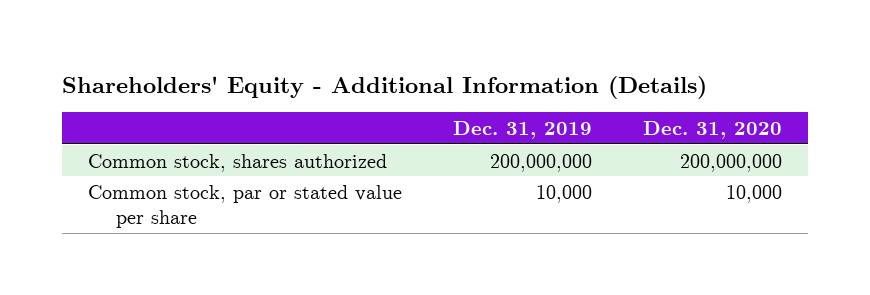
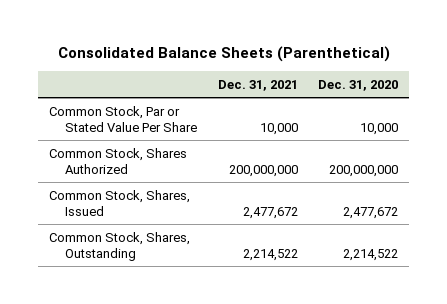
- Shareholders' Equity - Additional Information (Details)
+ Consolidated Balance Sheets (Parenthetical)
- | Dec. 31, 2019 | Dec. 31, 2020
+ | Dec. 31, 2021 | Dec. 31, 2020
- Common stock, shares authorized | 200,000,000 | 200,000,000
- Common stock, par or stated value per share | 10,000 | 10,000
+ Common Stock, Par or Stated Value Per Share | 10,000 | 10,000
+ Common Stock, Shares Authorized | 200,000,000 | 200,000,000
+ Common Stock, Shares, Issued | 2,477,672 | 2,477,672
+ Common Stock, Shares, Outstanding | 2,214,522 | 2,214,522

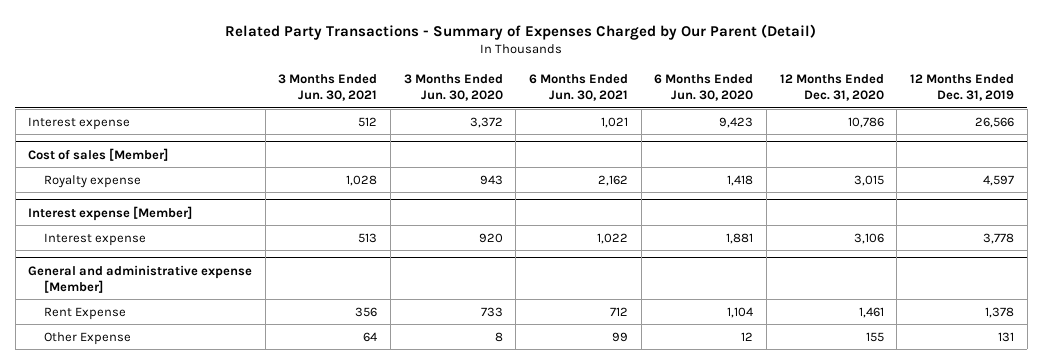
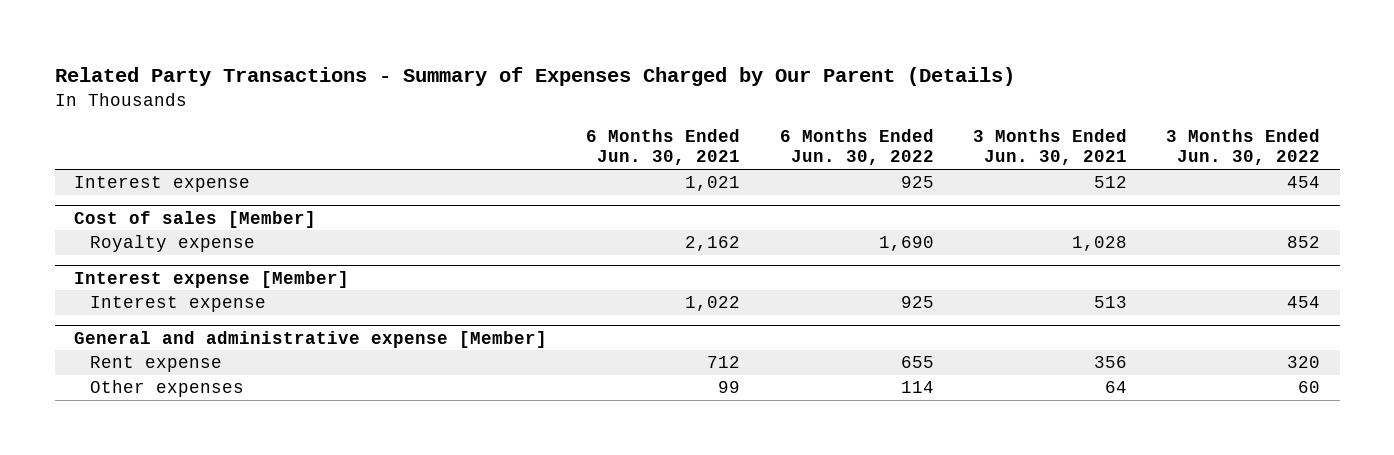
- Related Party Transactions - Summary of Expenses Charged by Our Parent (Detail)
+ Related Party Transactions - Summary of Expenses Charged by Our Parent (Details)
- | 3 Months Ended Jun. 30, 2021 | 3 Months Ended Jun. 30, 2020 | 6 Months Ended Jun. 30, 2021 | 6 Months Ended Jun. 30, 2020 | 12 Months Ended Dec. 31, 2020 | 12 Months Ended Dec. 31, 2019
+ | 6 Months Ended Jun. 30, 2021 | 6 Months Ended Jun. 30, 2022 | 3 Months Ended Jun. 30, 2021 | 3 Months Ended Jun. 30, 2022
@ General and administrative expense [Member]
- Rent Expense | 356 | 733 | 712 | 1,104 | 1,461 | 1,378
- Other Expense | 64 | 8 | 99 | 12 | 155 | 131
+ Rent expense | 712 | 655 | 356 | 320
+ Other expenses | 99 | 114 | 64 | 60

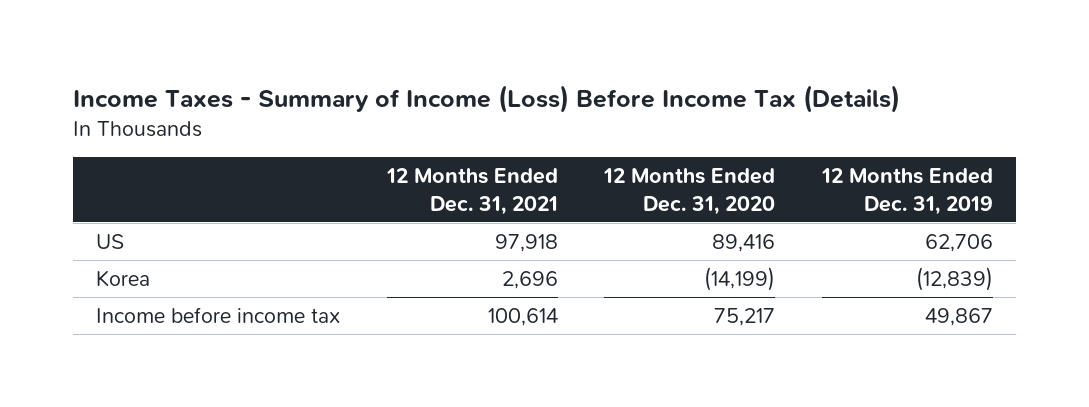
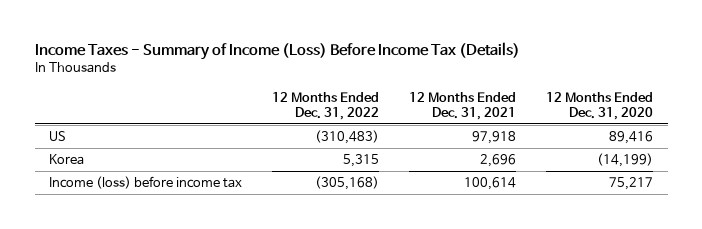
- | 12 Months Ended Dec. 31, 2021 | 12 Months Ended Dec. 31, 2020 | 12 Months Ended Dec. 31, 2019
+ | 12 Months Ended Dec. 31, 2022 | 12 Months Ended Dec. 31, 2021 | 12 Months Ended Dec. 31, 2020
- Income before income tax | 100,614 | 75,217 | 49,867
+ Income (loss) before income tax | (305,168) | 100,614 | 75,217

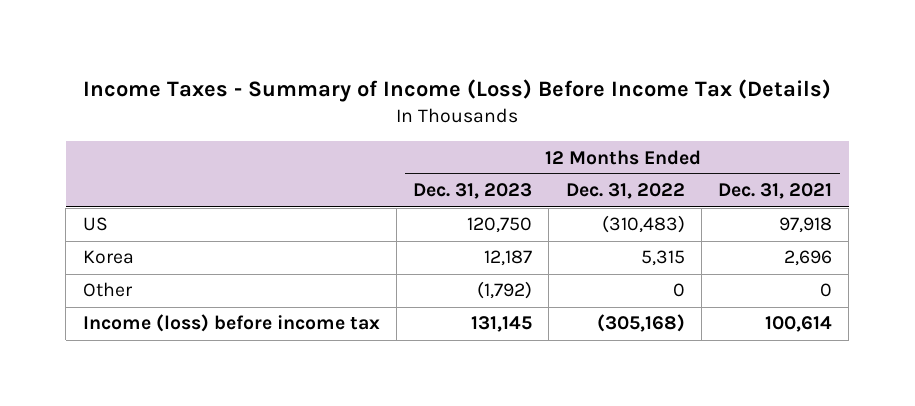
- | 12 Months Ended Dec. 31, 2022 | 12 Months Ended Dec. 31, 2021 | 12 Months Ended Dec. 31, 2020
+ | 12 Months Ended Dec. 31, 2023 | 12 Months Ended Dec. 31, 2022 | 12 Months Ended Dec. 31, 2021
+ Other | (1,792) | 0 | 0

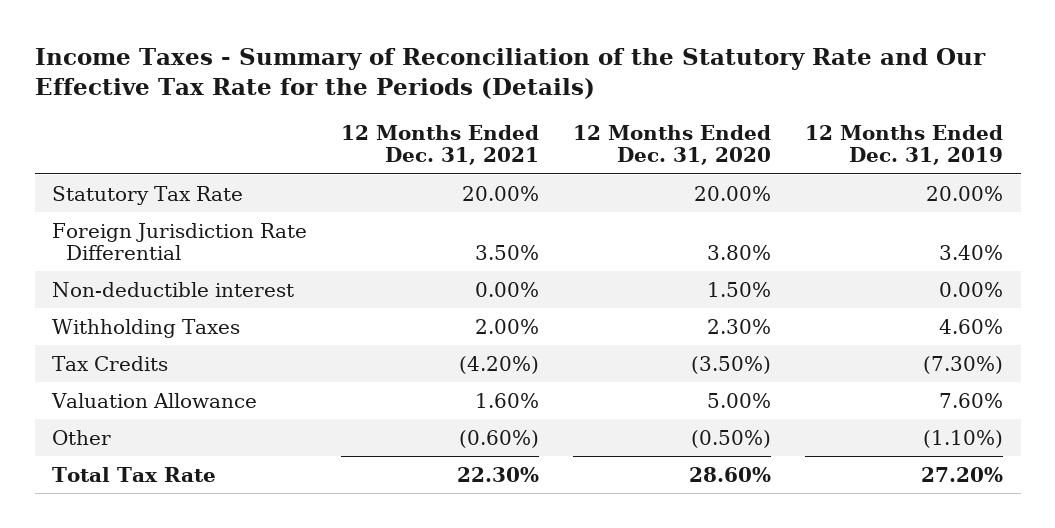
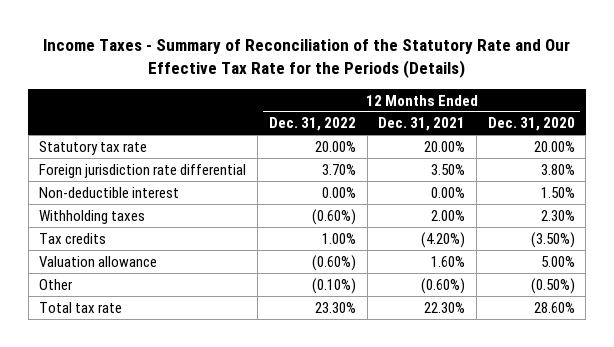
- | 12 Months Ended Dec. 31, 2021 | 12 Months Ended Dec. 31, 2020 | 12 Months Ended Dec. 31, 2019
+ | 12 Months Ended Dec. 31, 2022 | 12 Months Ended Dec. 31, 2021 | 12 Months Ended Dec. 31, 2020
- Statutory Tax Rate | 20.00% | 20.00% | 20.00%
- Foreign Jurisdiction Rate Differential | 3.50% | 3.80% | 3.40%
+ Statutory tax rate | 20.00% | 20.00% | 20.00%
+ Foreign jurisdiction rate differential | 3.70% | 3.50% | 3.80%
- Withholding Taxes | 2.00% | 2.30% | 4.60%
- Tax Credits | (4.20%) | (3.50%) | (7.30%)
- Valuation Allowance | 1.60% | 5.00% | 7.60%
+ Withholding taxes | (0.60%) | 2.00% | 2.30%
+ Tax credits | 1.00% | (4.20%) | (3.50%)
+ Valuation allowance | (0.60%) | 1.60% | 5.00%
- Total Tax Rate | 22.30% | 28.60% | 27.20%
+ Total tax rate | 23.30% | 22.30% | 28.60%

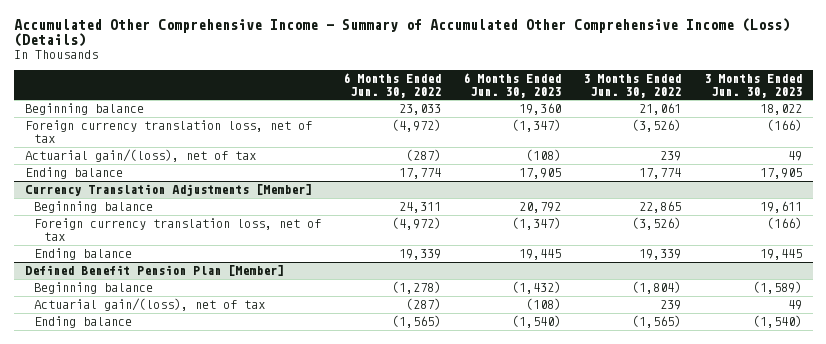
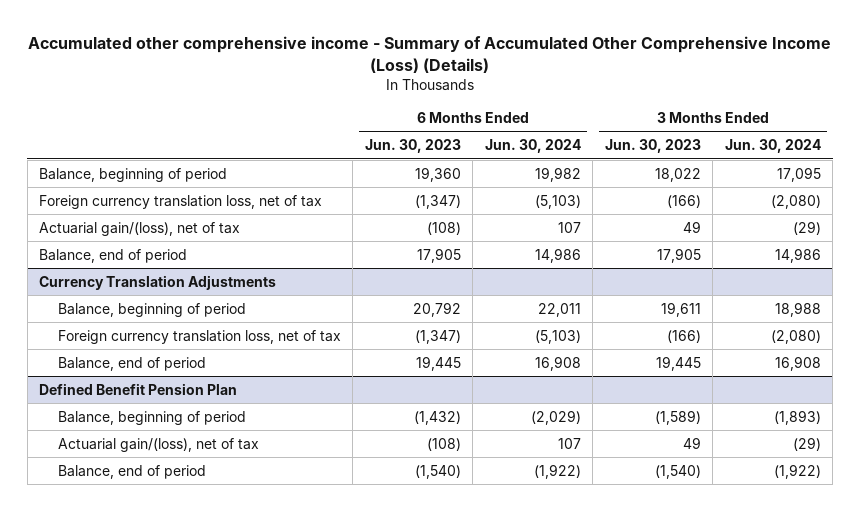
- Accumulated Other Comprehensive Income - Summary of Accumulated Other Comprehensive Income (Loss) (Details)
+ Accumulated other comprehensive income - Summary of Accumulated Other Comprehensive Income (Loss) (Details)
- | 6 Months Ended Jun. 30, 2022 | 6 Months Ended Jun. 30, 2023 | 3 Months Ended Jun. 30, 2022 | 3 Months Ended Jun. 30, 2023
+ | 6 Months Ended Jun. 30, 2023 | 6 Months Ended Jun. 30, 2024 | 3 Months Ended Jun. 30, 2023 | 3 Months Ended Jun. 30, 2024
- Beginning balance | 23,033 | 19,360 | 21,061 | 18,022
+ Balance, beginning of period | 19,360 | 19,982 | 18,022 | 17,095
- Ending balance | 17,774 | 17,905 | 17,774 | 17,905
- Currency Translation Adjustments [Member]
- Beginning balance | 24,311 | 20,792 | 22,865 | 19,611
+ Balance, end of period | 17,905 | 14,986 | 17,905 | 14,986
+ Currency Translation Adjustments
+ Balance, beginning of period | 20,792 | 22,011 | 19,611 | 18,988
- Ending balance | 19,339 | 19,445 | 19,339 | 19,445
- Defined Benefit Pension Plan [Member]
- Beginning balance | (1,278) | (1,432) | (1,804) | (1,589)
+ Balance, end of period | 19,445 | 16,908 | 19,445 | 16,908
+ Defined Benefit Pension Plan
+ Balance, beginning of period | (1,432) | (2,029) | (1,589) | (1,893)
- Ending balance | (1,565) | (1,540) | (1,565) | (1,540)
+ Balance, end of period | (1,540) | (1,922) | (1,540) | (1,922)

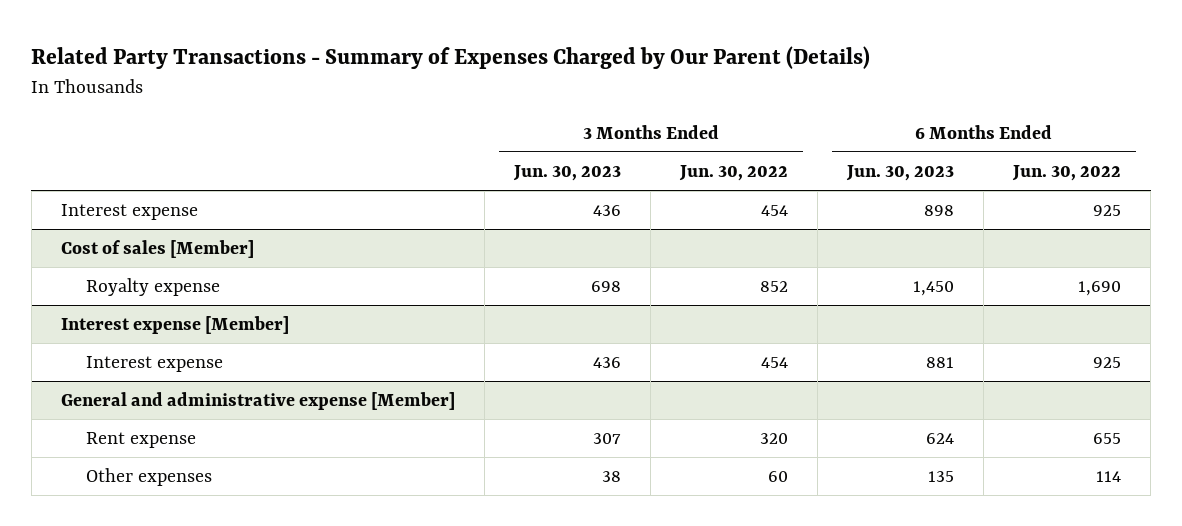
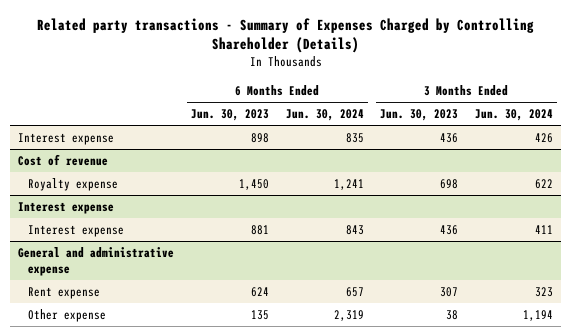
- Related Party Transactions - Summary of Expenses Charged by Our Parent (Details)
+ Related party transactions - Summary of Expenses Charged by Controlling Shareholder (Details)
- | 3 Months Ended Jun. 30, 2023 | 3 Months Ended Jun. 30, 2022 | 6 Months Ended Jun. 30, 2023 | 6 Months Ended Jun. 30, 2022
+ | 6 Months Ended Jun. 30, 2023 | 6 Months Ended Jun. 30, 2024 | 3 Months Ended Jun. 30, 2023 | 3 Months Ended Jun. 30, 2024
- Cost of sales [Member]
+ Cost of revenue
- Interest expense [Member]
+ Interest expense
- General and administrative expense [Member]
+ General and administrative expense
- Other expenses | 38 | 60 | 135 | 114
+ Other expense | 135 | 2,319 | 38 | 1,194

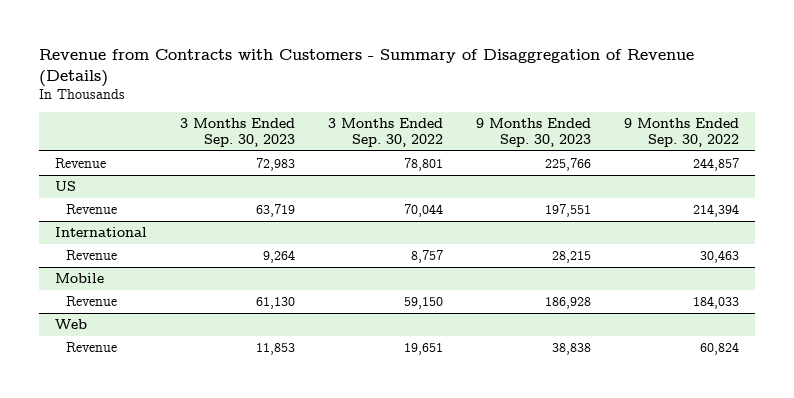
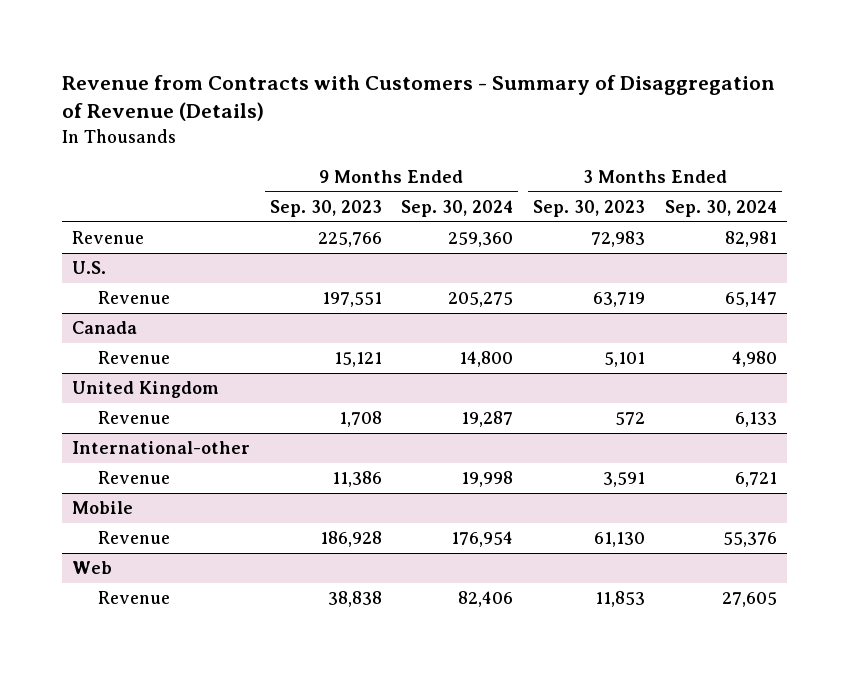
- | 3 Months Ended Sep. 30, 2023 | 3 Months Ended Sep. 30, 2022 | 9 Months Ended Sep. 30, 2023 | 9 Months Ended Sep. 30, 2022
+ | 9 Months Ended Sep. 30, 2023 | 9 Months Ended Sep. 30, 2024 | 3 Months Ended Sep. 30, 2023 | 3 Months Ended Sep. 30, 2024
- US
+ U.S.
- International
- Revenue | 9,264 | 8,757 | 28,215 | 30,463
+ Canada
+ Revenue | 15,121 | 14,800 | 5,101 | 4,980
+ United Kingdom
+ Revenue | 1,708 | 19,287 | 572 | 6,133
+ International-other
+ Revenue | 11,386 | 19,998 | 3,591 | 6,721

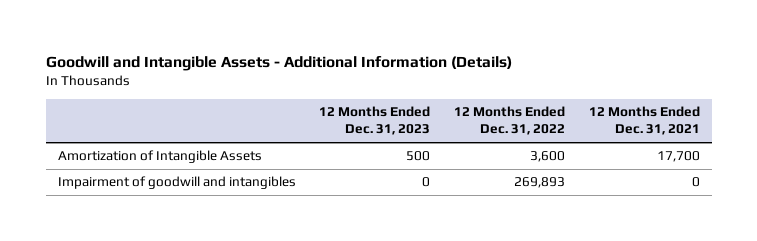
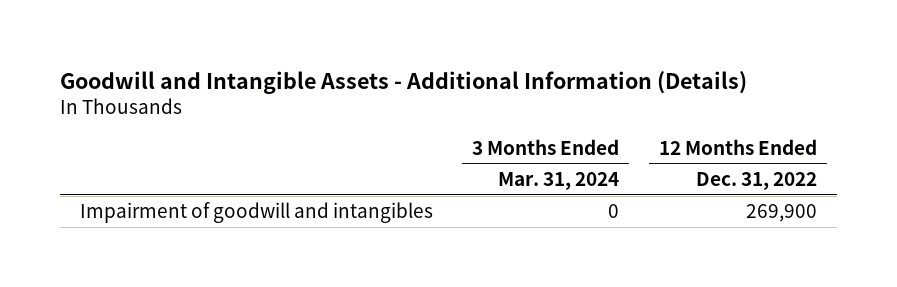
- | 12 Months Ended Dec. 31, 2023 | 12 Months Ended Dec. 31, 2022 | 12 Months Ended Dec. 31, 2021
+ | 3 Months Ended Mar. 31, 2024 | 12 Months Ended Dec. 31, 2022
- Amortization of Intangible Assets | 500 | 3,600 | 17,700
- Impairment of goodwill and intangibles | 0 | 269,893 | 0
+ Impairment of goodwill and intangibles | 0 | 269,900

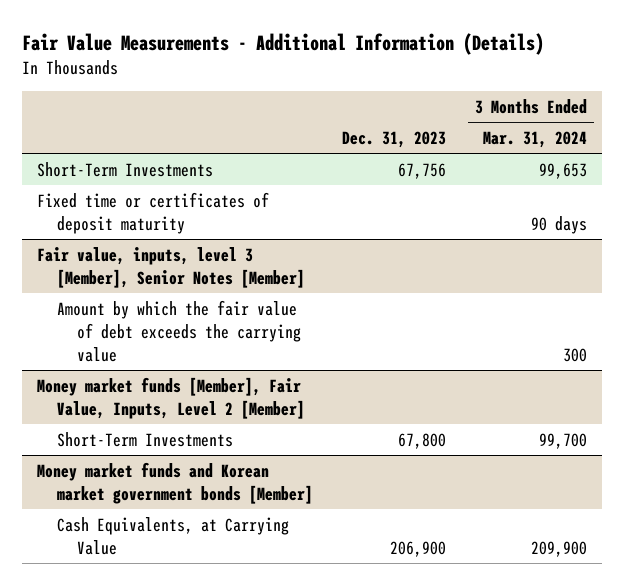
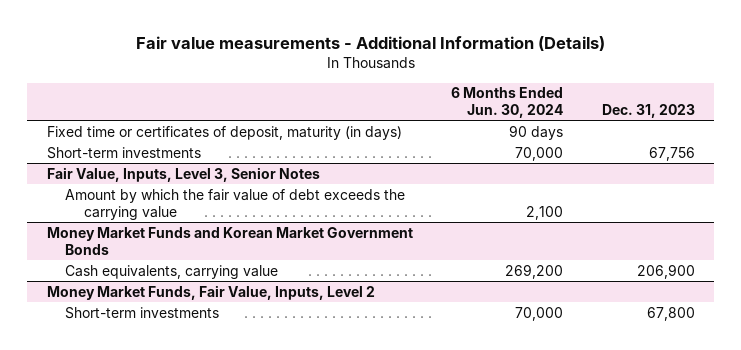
- Fair Value Measurements - Additional Information (Details)
+ Fair value measurements - Additional Information (Details)
- | Dec. 31, 2023 | 3 Months Ended Mar. 31, 2024
+ | 6 Months Ended Jun. 30, 2024 | Dec. 31, 2023
- Short-Term Investments | 67,756 | 99,653
- Fixed time or certificates of deposit maturity | | 90 days
- Fair value, inputs, level 3 [Member], Senior Notes [Member]
+ Fixed time or certificates of deposit, maturity (in days) | 90 days |
+ Short-term investments | 70,000 | 67,756
+ Fair Value, Inputs, Level 3, Senior Notes
- Money market funds [Member], Fair Value, Inputs, Level 2 [Member]
- Short-Term Investments | 67,800 | 99,700
- Money market funds and Korean market government bonds [Member]
- Cash Equivalents, at Carrying Value | 206,900 | 209,900
+ Money Market Funds and Korean Market Government Bonds
+ Cash equivalents, carrying value | 269,200 | 206,900
+ Money Market Funds, Fair Value, Inputs, Level 2
+ Short-term investments | 70,000 | 67,800

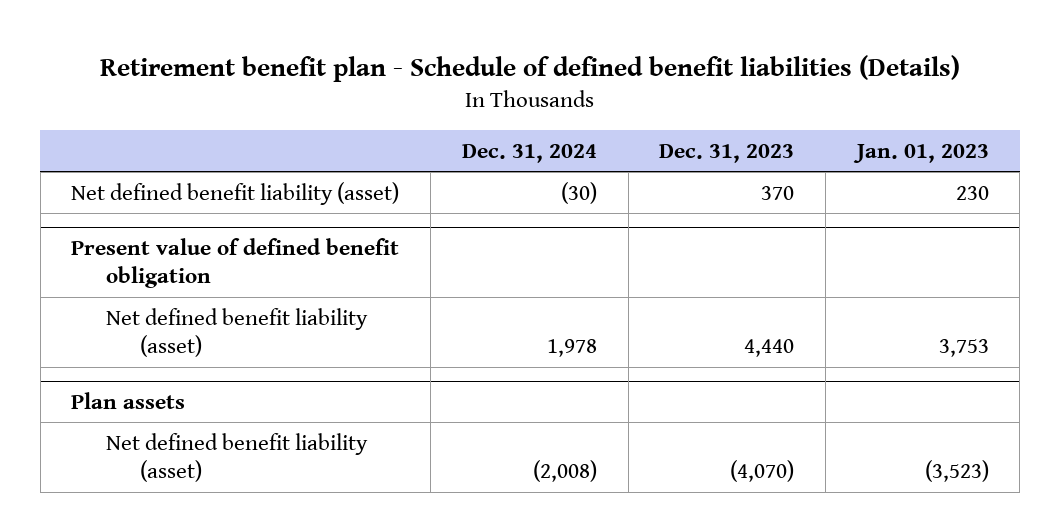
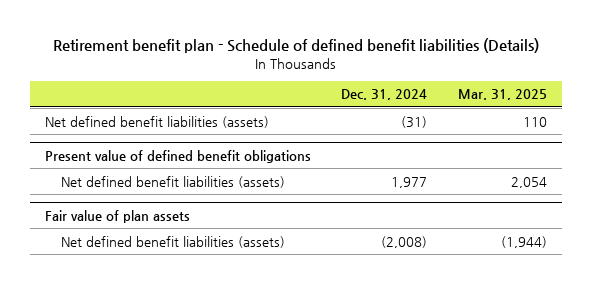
- | Dec. 31, 2024 | Dec. 31, 2023 | Jan. 01, 2023
+ | Dec. 31, 2024 | Mar. 31, 2025
- Net defined benefit liability (asset) | (30) | 370 | 230
- Present value of defined benefit obligation
- Net defined benefit liability (asset) | 1,978 | 4,440 | 3,753
- Plan assets
- Net defined benefit liability (asset) | (2,008) | (4,070) | (3,523)
+ Net defined benefit liabilities (assets) | (31) | 110
+ Present value of defined benefit obligations
+ Net defined benefit liabilities (assets) | 1,977 | 2,054
+ Fair value of plan assets
+ Net defined benefit liabilities (assets) | (2,008) | (1,944)

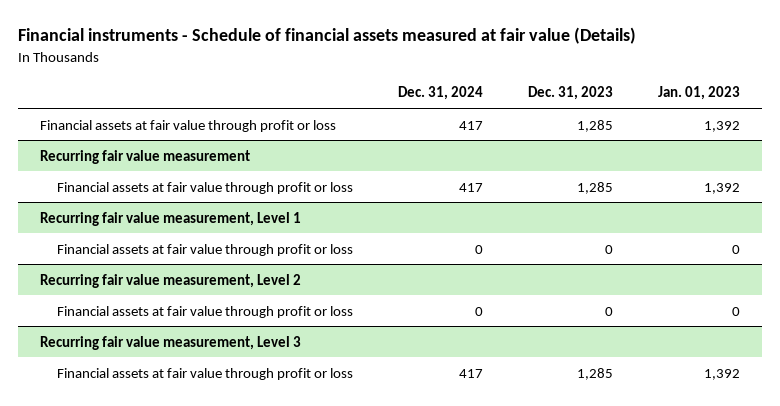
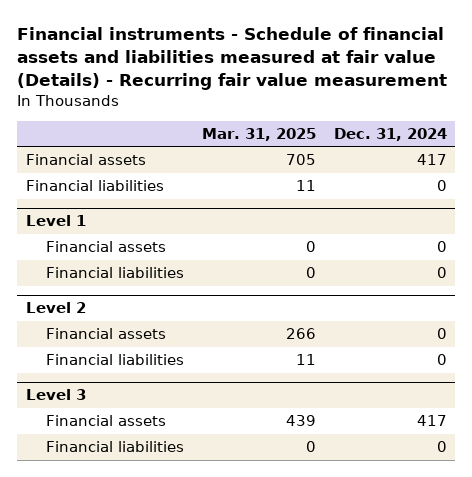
- Financial instruments - Schedule of financial assets measured at fair value (Details)
+ Financial instruments - Schedule of financial assets and liabilities measured at fair value (Details) - Recurring fair value measurement
- | Dec. 31, 2024 | Dec. 31, 2023 | Jan. 01, 2023
+ | Mar. 31, 2025 | Dec. 31, 2024
- Financial assets at fair value through profit or loss | 417 | 1,285 | 1,392
- Recurring fair value measurement
- Financial assets at fair value through profit or loss | 417 | 1,285 | 1,392
- Recurring fair value measurement, Level 1
- Financial assets at fair value through profit or loss | 0 | 0 | 0
- Recurring fair value measurement, Level 2
- Financial assets at fair value through profit or loss | 0 | 0 | 0
- Recurring fair value measurement, Level 3
- Financial assets at fair value through profit or loss | 417 | 1,285 | 1,392
+ Financial assets | 705 | 417
+ Financial liabilities | 11 | 0
+ Level 1
+ Financial assets | 0 | 0
+ Financial liabilities | 0 | 0
+ Level 2
+ Financial assets | 266 | 0
+ Financial liabilities | 11 | 0
+ Level 3
+ Financial assets | 439 | 417
+ Financial liabilities | 0 | 0

